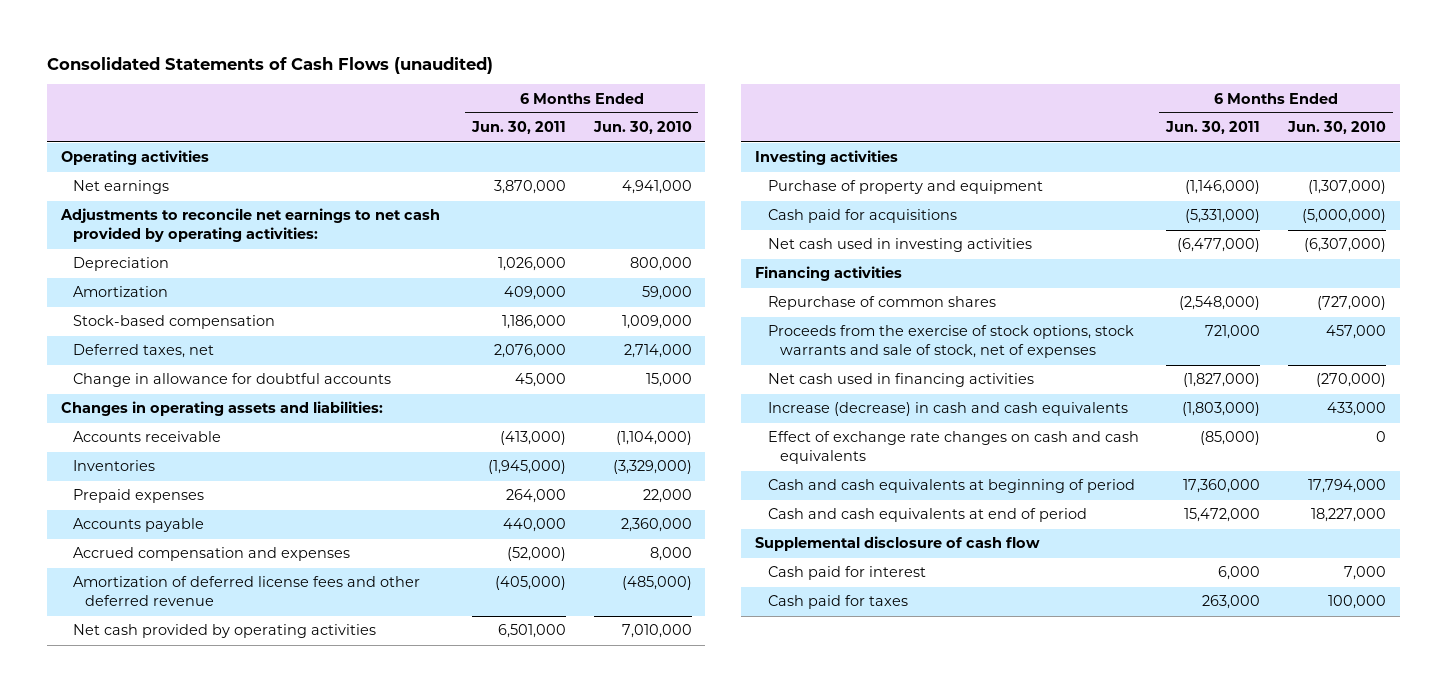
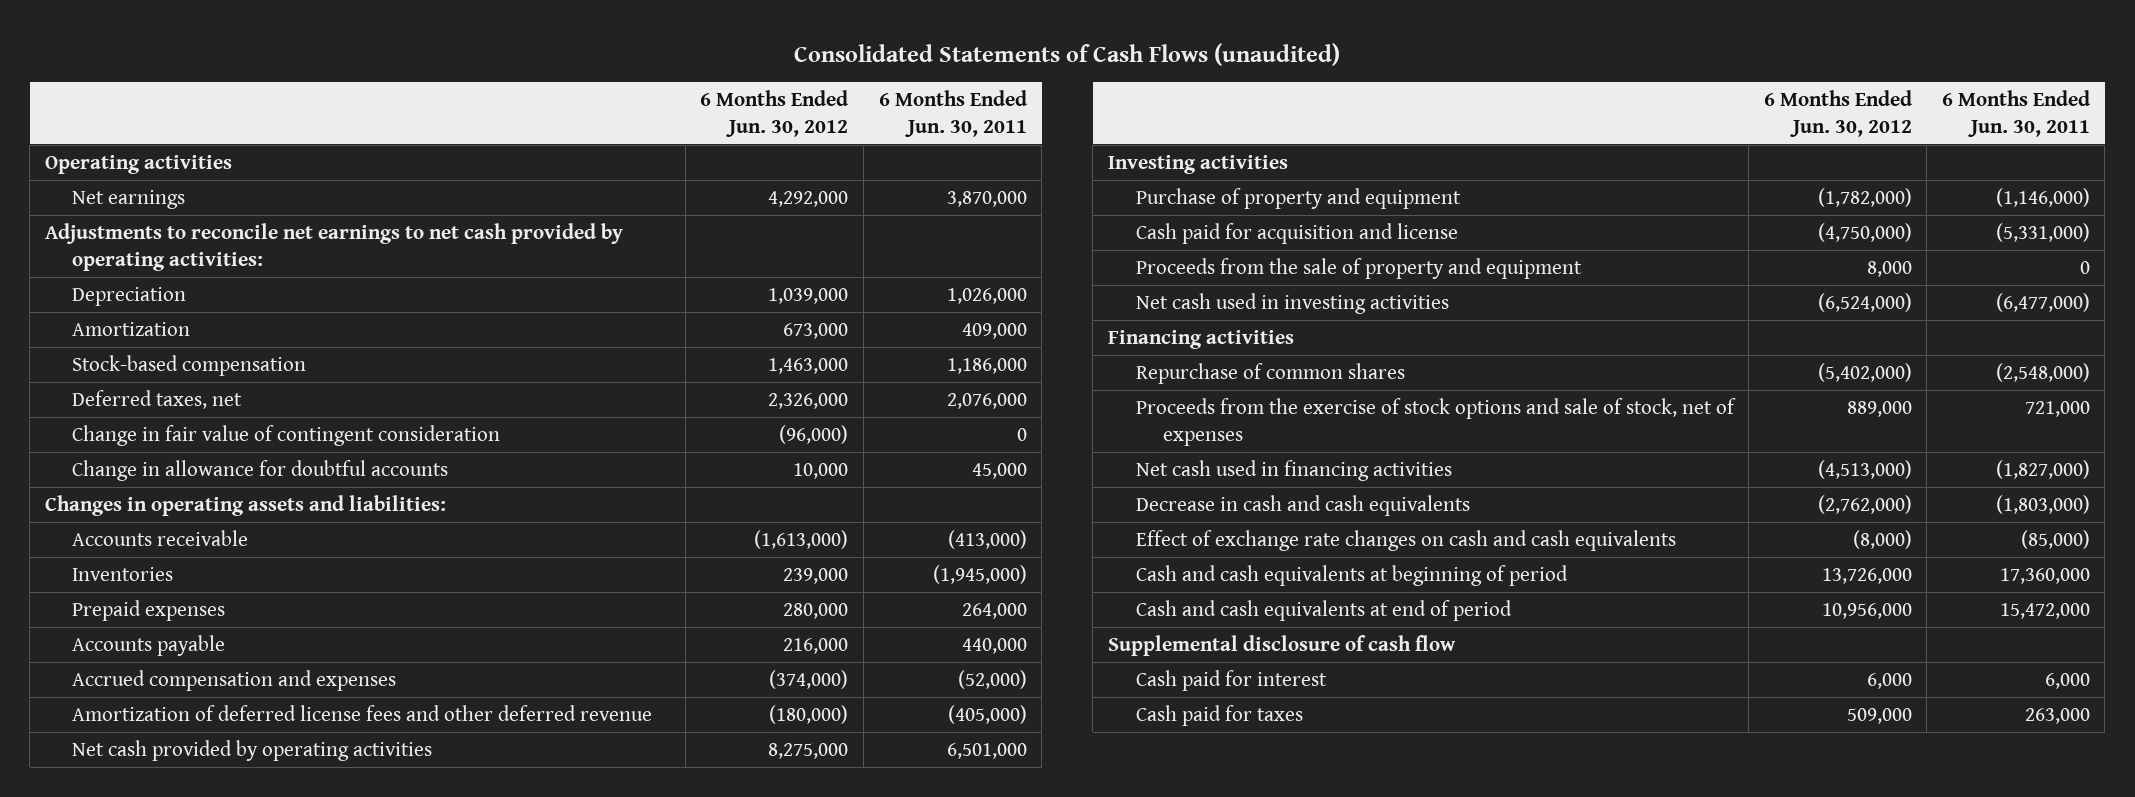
- | 6 Months Ended Jun. 30, 2011 | 6 Months Ended Jun. 30, 2010
+ | 6 Months Ended Jun. 30, 2012 | 6 Months Ended Jun. 30, 2011
+ Change in fair value of contingent consideration | (96,000) | 0
- Cash paid for acquisitions | (5,331,000) | (5,000,000)
+ Cash paid for acquisition and license | (4,750,000) | (5,331,000)
+ Proceeds from the sale of property and equipment | 8,000 | 0
- Proceeds from the exercise of stock options, stock warrants and sale of stock, net of expenses | 721,000 | 457,000
+ Proceeds from the exercise of stock options and sale of stock, net of expenses | 889,000 | 721,000
- Increase (decrease) in cash and cash equivalents | (1,803,000) | 433,000
+ Decrease in cash and cash equivalents | (2,762,000) | (1,803,000)

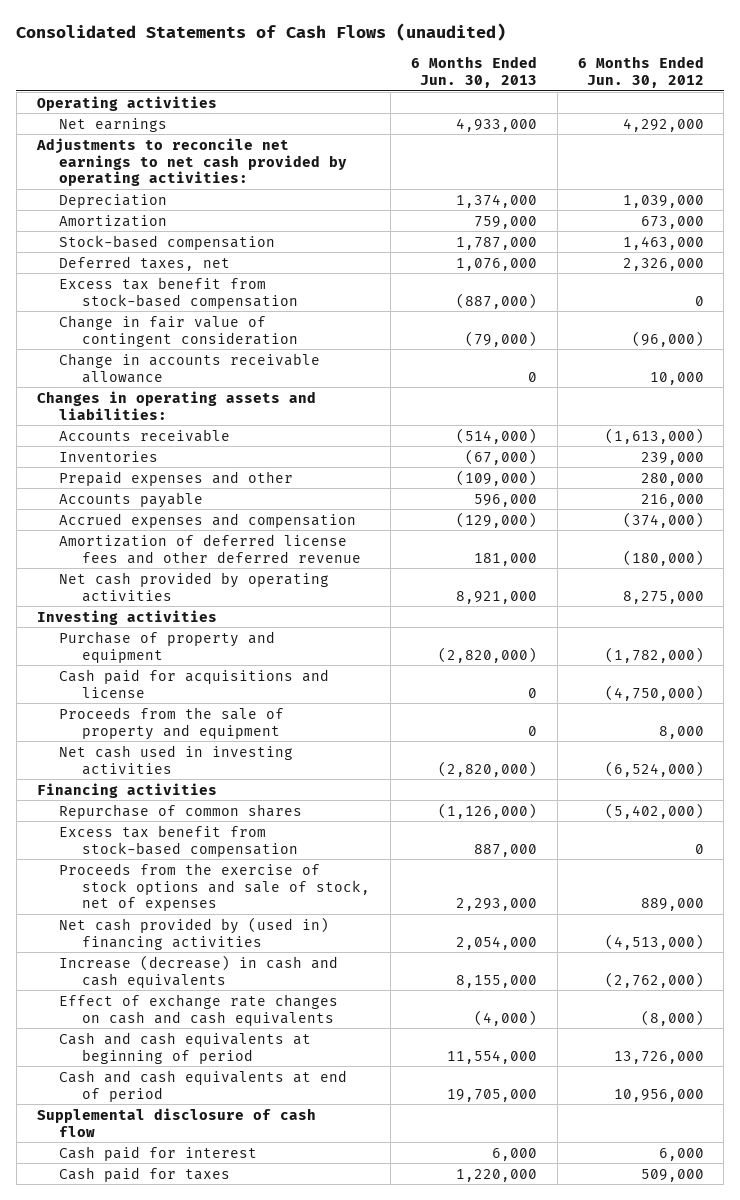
- | 6 Months Ended Jun. 30, 2012 | 6 Months Ended Jun. 30, 2011
+ | 6 Months Ended Jun. 30, 2013 | 6 Months Ended Jun. 30, 2012
+ Excess tax benefit from stock-based compensation | (887,000) | 0
- Change in allowance for doubtful accounts | 10,000 | 45,000
+ Change in accounts receivable allowance | 0 | 10,000
- Prepaid expenses | 280,000 | 264,000
+ Prepaid expenses and other | (109,000) | 280,000
- Accrued compensation and expenses | (374,000) | (52,000)
+ Accrued expenses and compensation | (129,000) | (374,000)
- Cash paid for acquisition and license | (4,750,000) | (5,331,000)
+ Cash paid for acquisitions and license | 0 | (4,750,000)
+ Excess tax benefit from stock-based compensation | 887,000 | 0
- Net cash used in financing activities | (4,513,000) | (1,827,000)
- Decrease in cash and cash equivalents | (2,762,000) | (1,803,000)
+ Net cash provided by (used in) financing activities | 2,054,000 | (4,513,000)
+ Increase (decrease) in cash and cash equivalents | 8,155,000 | (2,762,000)

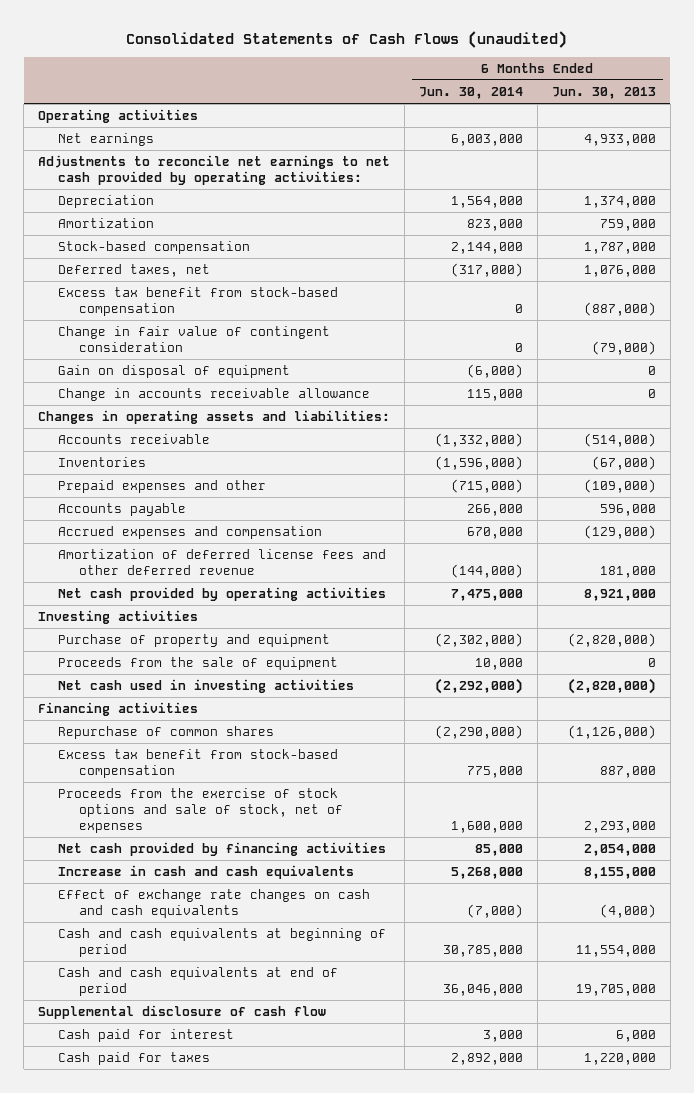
- | 6 Months Ended Jun. 30, 2013 | 6 Months Ended Jun. 30, 2012
+ | 6 Months Ended Jun. 30, 2014 | 6 Months Ended Jun. 30, 2013
+ Gain on disposal of equipment | (6,000) | 0
- Cash paid for acquisitions and license | 0 | (4,750,000)
- Proceeds from the sale of property and equipment | 0 | 8,000
+ Proceeds from the sale of equipment | 10,000 | 0
- Net cash provided by (used in) financing activities | 2,054,000 | (4,513,000)
- Increase (decrease) in cash and cash equivalents | 8,155,000 | (2,762,000)
+ Net cash provided by financing activities | 85,000 | 2,054,000
+ Increase in cash and cash equivalents | 5,268,000 | 8,155,000

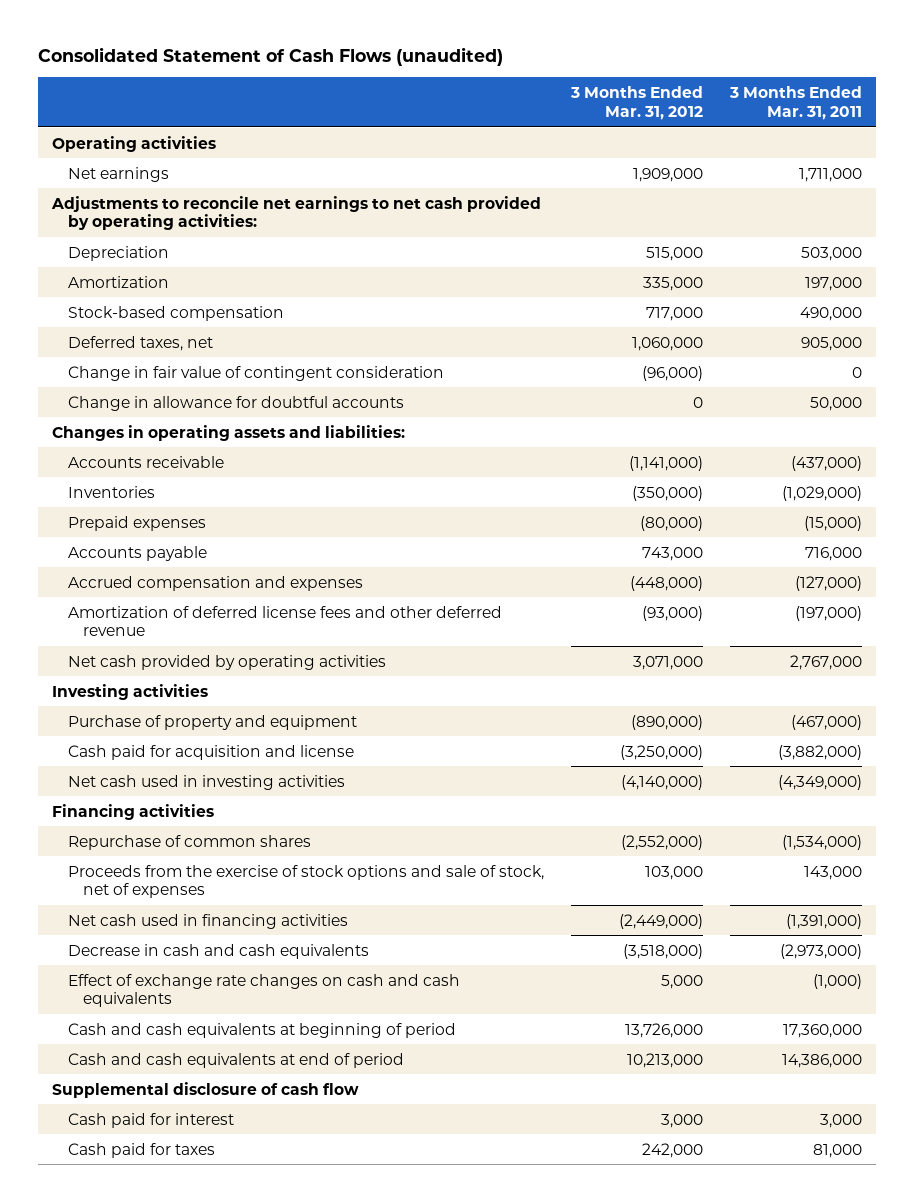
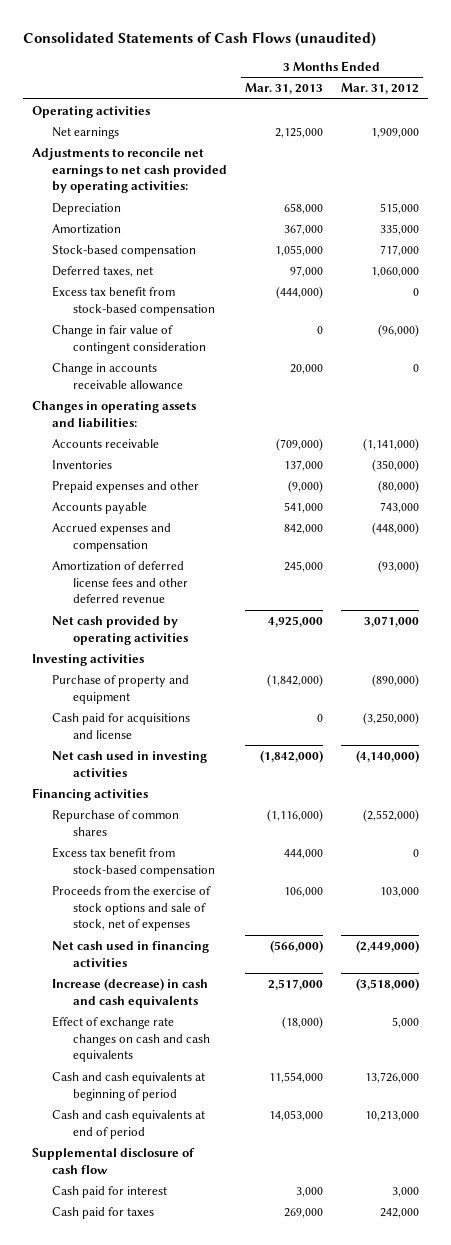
- Consolidated Statement of Cash Flows (unaudited)
+ Consolidated Statements of Cash Flows (unaudited)
- | 3 Months Ended Mar. 31, 2012 | 3 Months Ended Mar. 31, 2011
+ | 3 Months Ended Mar. 31, 2013 | 3 Months Ended Mar. 31, 2012
+ Excess tax benefit from stock-based compensation | (444,000) | 0
- Change in allowance for doubtful accounts | 0 | 50,000
+ Change in accounts receivable allowance | 20,000 | 0
- Prepaid expenses | (80,000) | (15,000)
+ Prepaid expenses and other | (9,000) | (80,000)
- Accrued compensation and expenses | (448,000) | (127,000)
+ Accrued expenses and compensation | 842,000 | (448,000)
- Cash paid for acquisition and license | (3,250,000) | (3,882,000)
+ Cash paid for acquisitions and license | 0 | (3,250,000)
+ Excess tax benefit from stock-based compensation | 444,000 | 0
- Decrease in cash and cash equivalents | (3,518,000) | (2,973,000)
+ Increase (decrease) in cash and cash equivalents | 2,517,000 | (3,518,000)

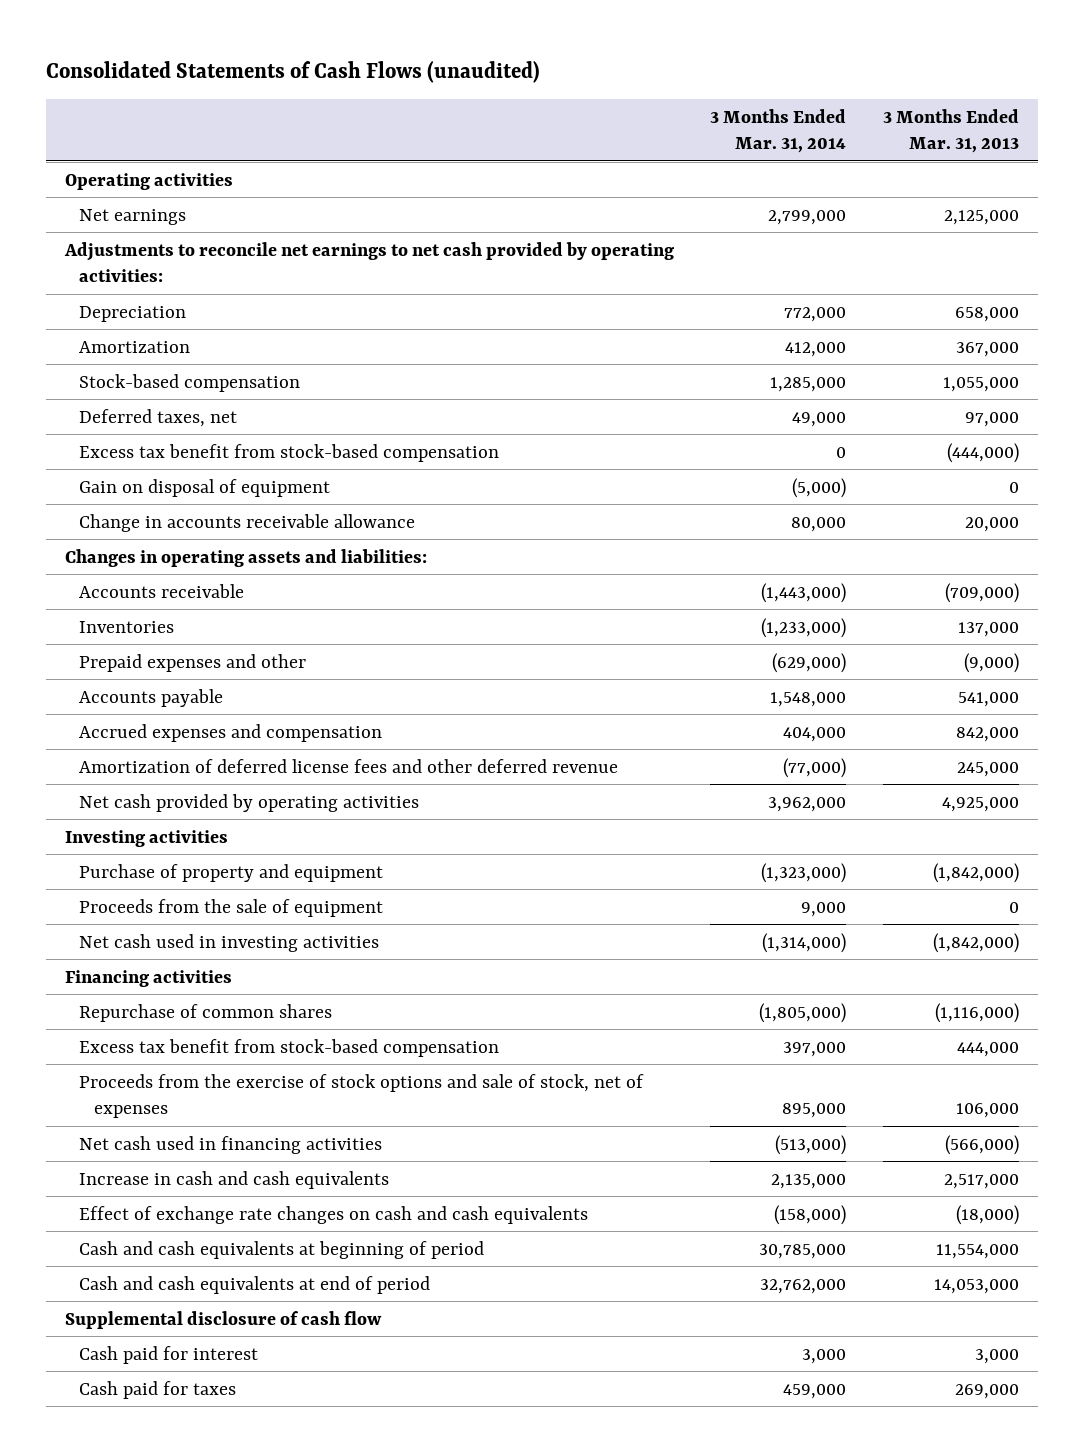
- | 3 Months Ended Mar. 31, 2013 | 3 Months Ended Mar. 31, 2012
+ | 3 Months Ended Mar. 31, 2014 | 3 Months Ended Mar. 31, 2013
- Change in fair value of contingent consideration | 0 | (96,000)
+ Gain on disposal of equipment | (5,000) | 0
- Cash paid for acquisitions and license | 0 | (3,250,000)
+ Proceeds from the sale of equipment | 9,000 | 0
- Increase (decrease) in cash and cash equivalents | 2,517,000 | (3,518,000)
+ Increase in cash and cash equivalents | 2,135,000 | 2,517,000

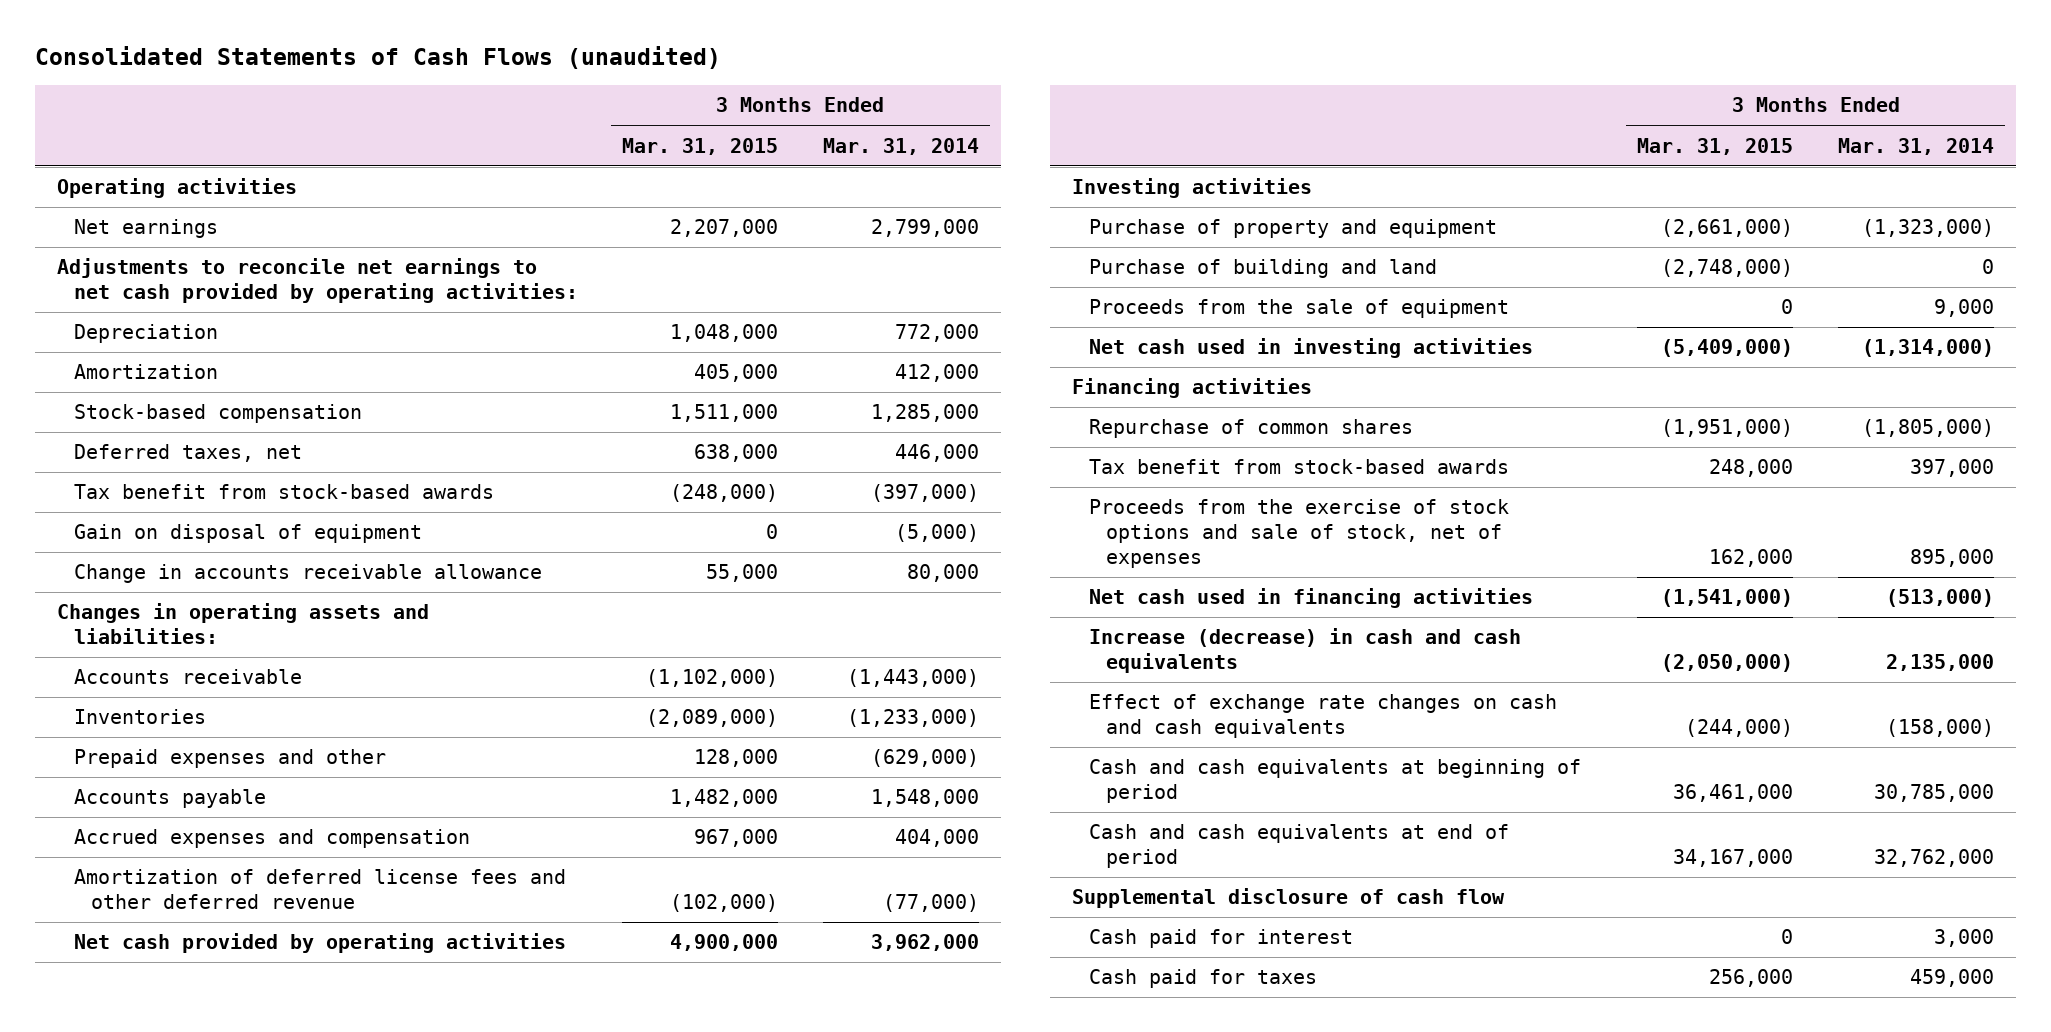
- | 3 Months Ended Mar. 31, 2014 | 3 Months Ended Mar. 31, 2013
+ | 3 Months Ended Mar. 31, 2015 | 3 Months Ended Mar. 31, 2014
- Deferred taxes, net | 49,000 | 97,000
- Excess tax benefit from stock-based compensation | 0 | (444,000)
+ Deferred taxes, net | 638,000 | 446,000
+ Tax benefit from stock-based awards | (248,000) | (397,000)
+ Purchase of building and land | (2,748,000) | 0
- Excess tax benefit from stock-based compensation | 397,000 | 444,000
+ Tax benefit from stock-based awards | 248,000 | 397,000
- Increase in cash and cash equivalents | 2,135,000 | 2,517,000
+ Increase (decrease) in cash and cash equivalents | (2,050,000) | 2,135,000

